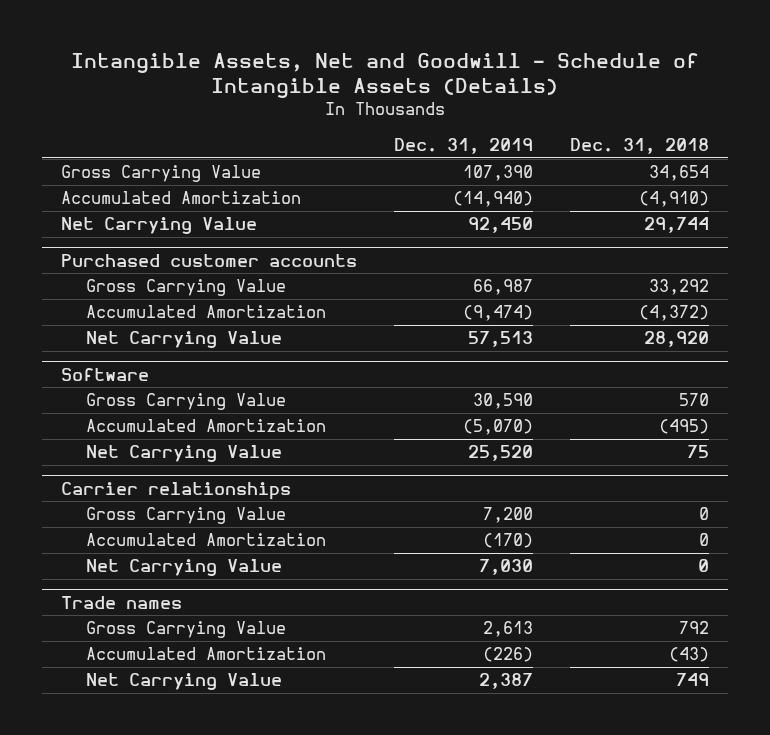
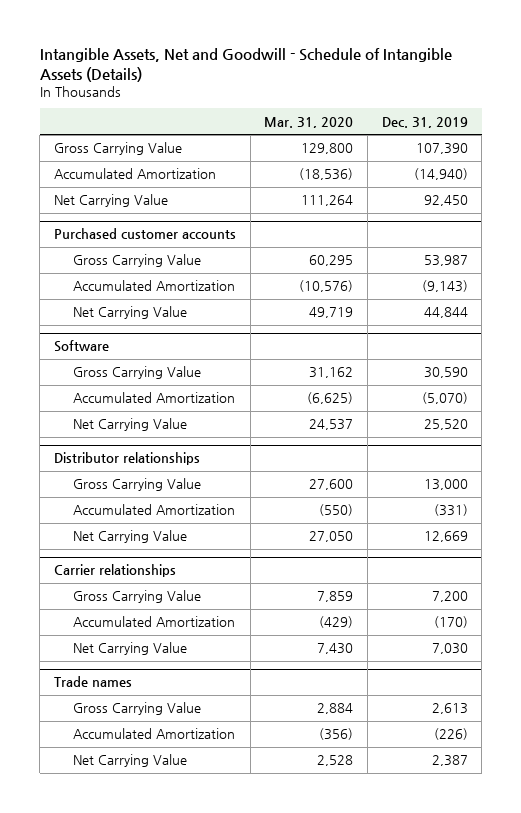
- | Dec. 31, 2019 | Dec. 31, 2018
+ | Mar. 31, 2020 | Dec. 31, 2019
@ Purchased customer accounts
- Gross Carrying Value | 66,987 | 33,292
- Accumulated Amortization | (9,474) | (4,372)
- Net Carrying Value | 57,513 | 28,920
+ Gross Carrying Value | 60,295 | 53,987
+ Accumulated Amortization | (10,576) | (9,143)
+ Net Carrying Value | 49,719 | 44,844
+ Distributor relationships
+ Gross Carrying Value | 27,600 | 13,000
+ Accumulated Amortization | (550) | (331)
+ Net Carrying Value | 27,050 | 12,669

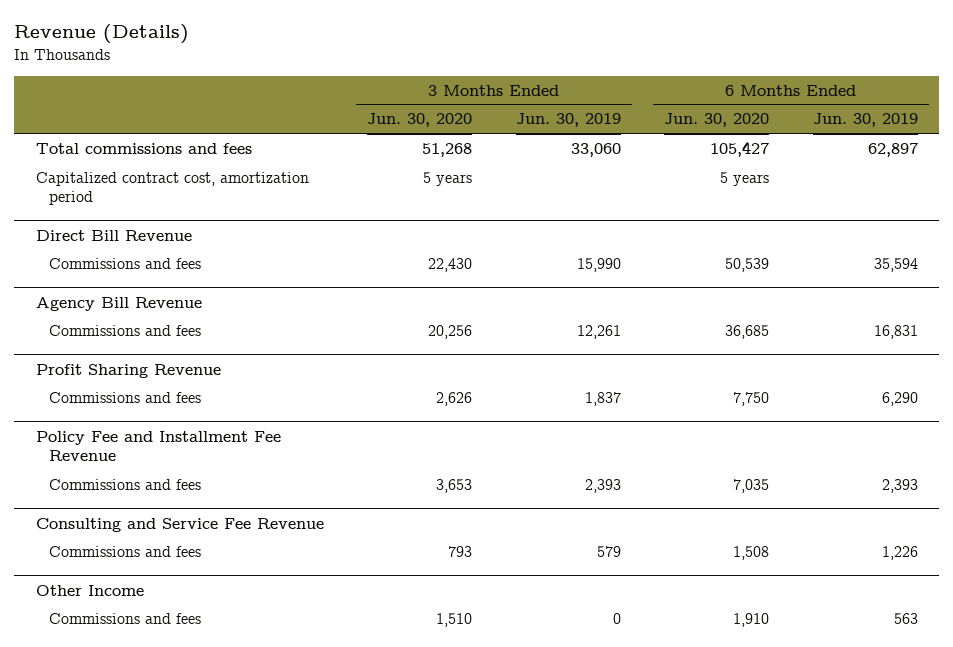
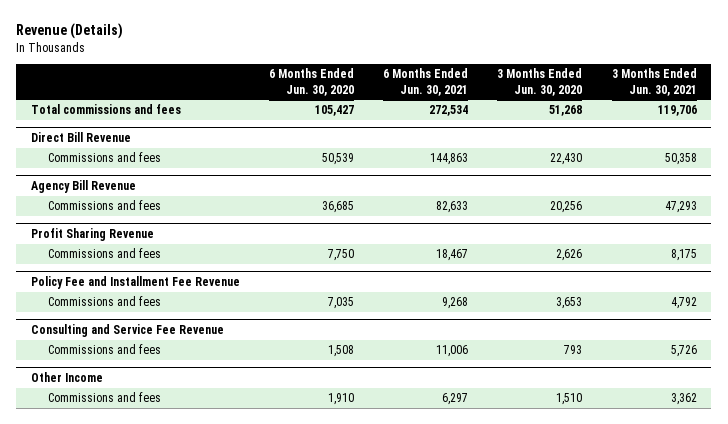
- | 3 Months Ended Jun. 30, 2020 | 3 Months Ended Jun. 30, 2019 | 6 Months Ended Jun. 30, 2020 | 6 Months Ended Jun. 30, 2019
+ | 6 Months Ended Jun. 30, 2020 | 6 Months Ended Jun. 30, 2021 | 3 Months Ended Jun. 30, 2020 | 3 Months Ended Jun. 30, 2021
- Capitalized contract cost, amortization period | 5 years | | 5 years |

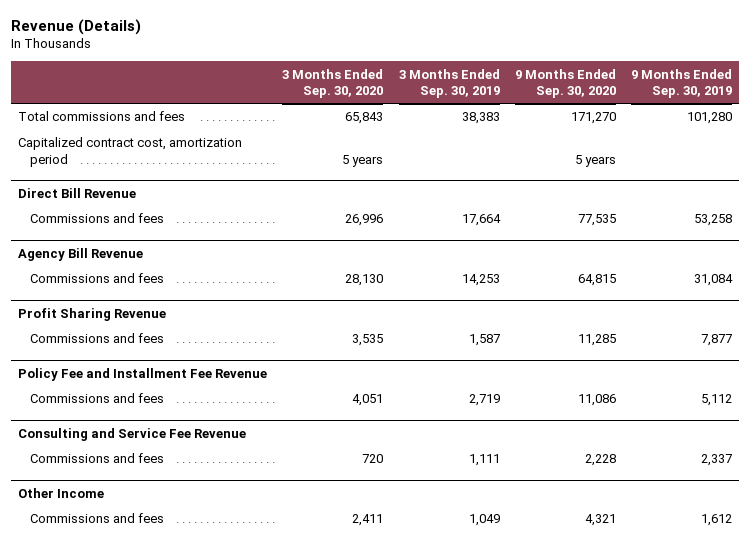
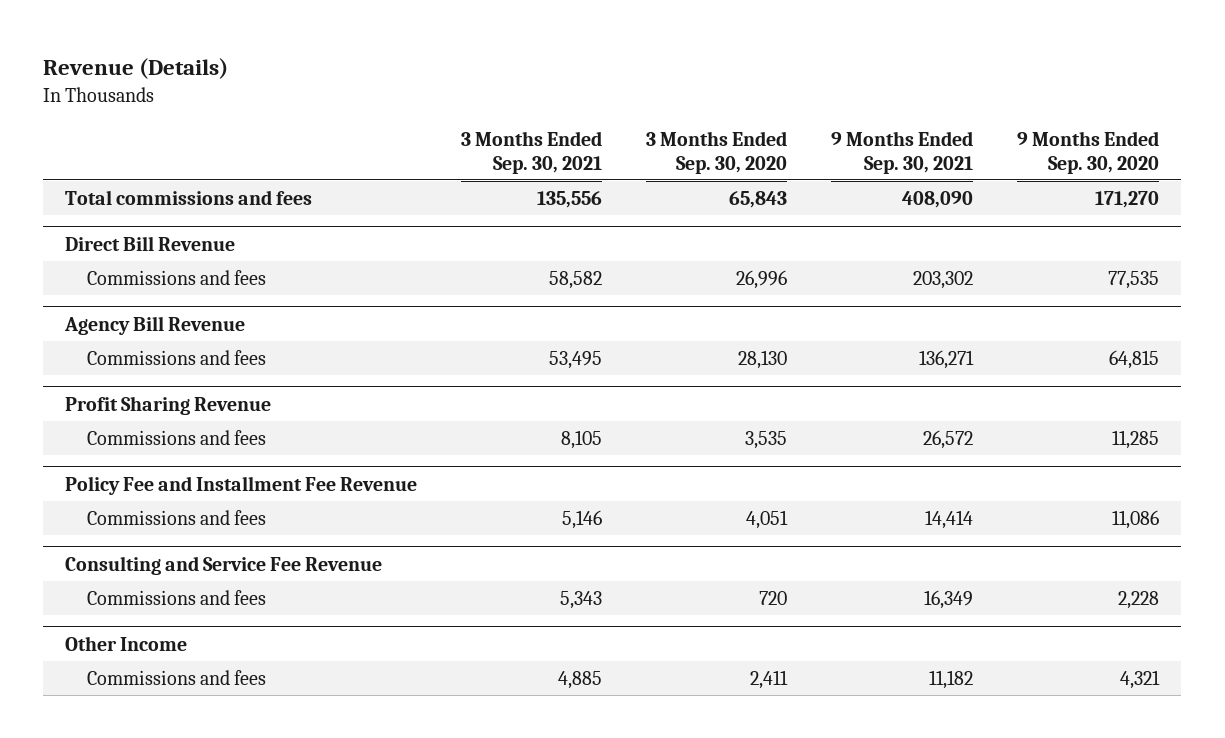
- | 3 Months Ended Sep. 30, 2020 | 3 Months Ended Sep. 30, 2019 | 9 Months Ended Sep. 30, 2020 | 9 Months Ended Sep. 30, 2019
+ | 3 Months Ended Sep. 30, 2021 | 3 Months Ended Sep. 30, 2020 | 9 Months Ended Sep. 30, 2021 | 9 Months Ended Sep. 30, 2020
- Capitalized contract cost, amortization period | 5 years | | 5 years |

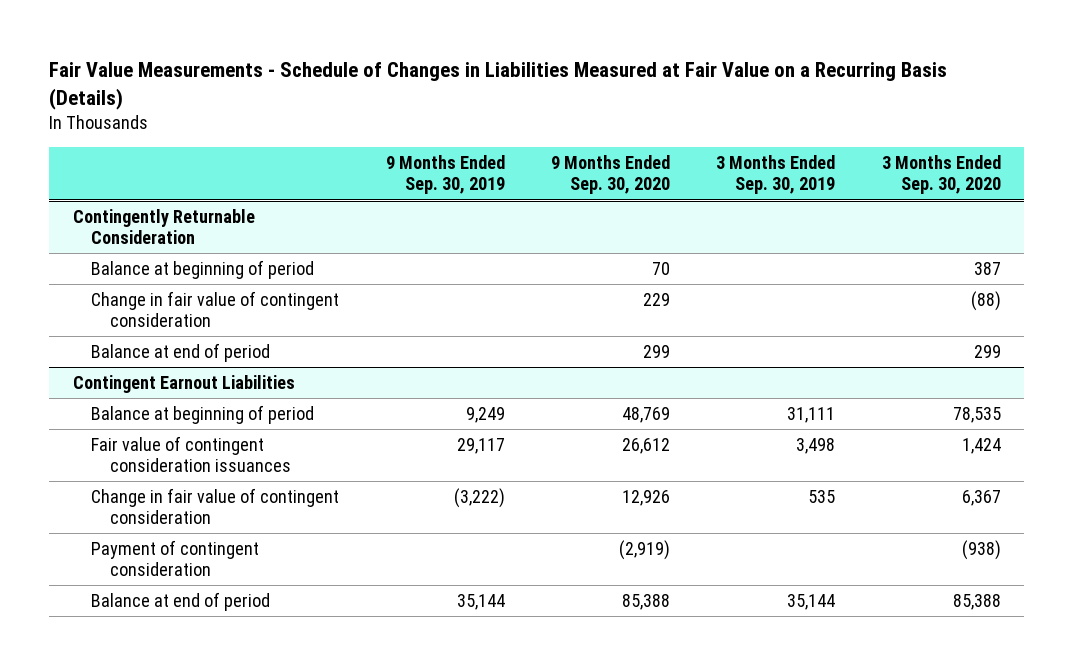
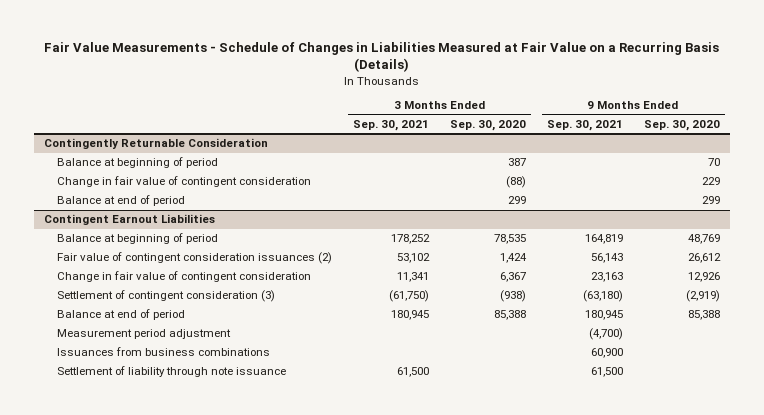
- | 9 Months Ended Sep. 30, 2019 | 9 Months Ended Sep. 30, 2020 | 3 Months Ended Sep. 30, 2019 | 3 Months Ended Sep. 30, 2020
+ | 3 Months Ended Sep. 30, 2021 | 3 Months Ended Sep. 30, 2020 | 9 Months Ended Sep. 30, 2021 | 9 Months Ended Sep. 30, 2020
@ Contingent Earnout Liabilities
- Fair value of contingent consideration issuances | 29,117 | 26,612 | 3,498 | 1,424
+ Fair value of contingent consideration issuances (2) | 53,102 | 1,424 | 56,143 | 26,612
- Payment of contingent consideration | | (2,919) | | (938)
+ Settlement of contingent consideration (3) | (61,750) | (938) | (63,180) | (2,919)
+ Measurement period adjustment | | | (4,700) |
+ Issuances from business combinations | | | 60,900 |
+ Settlement of liability through note issuance | 61,500 | | 61,500 |

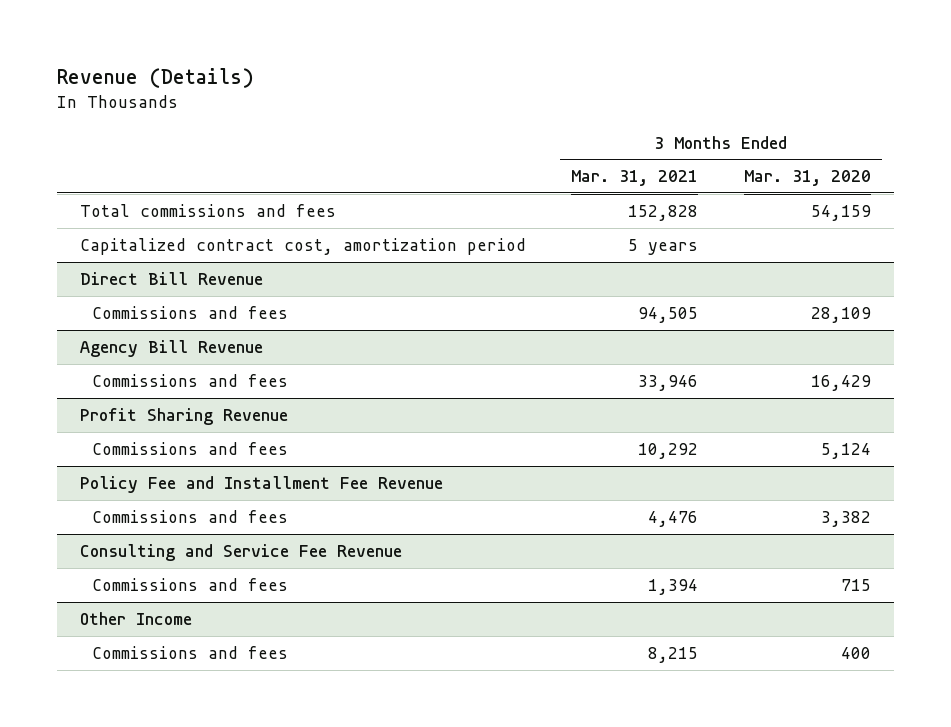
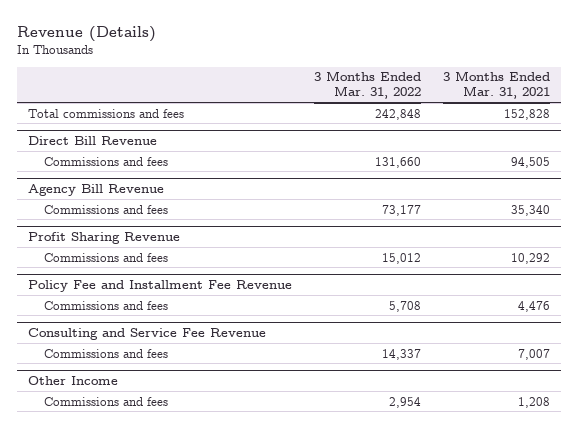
- | 3 Months Ended Mar. 31, 2021 | 3 Months Ended Mar. 31, 2020
+ | 3 Months Ended Mar. 31, 2022 | 3 Months Ended Mar. 31, 2021
- Capitalized contract cost, amortization period | 5 years |
@ Agency Bill Revenue
- Commissions and fees | 33,946 | 16,429
+ Commissions and fees | 73,177 | 35,340
@ Consulting and Service Fee Revenue
- Commissions and fees | 1,394 | 715
+ Commissions and fees | 14,337 | 7,007
@ Other Income
- Commissions and fees | 8,215 | 400
+ Commissions and fees | 2,954 | 1,208

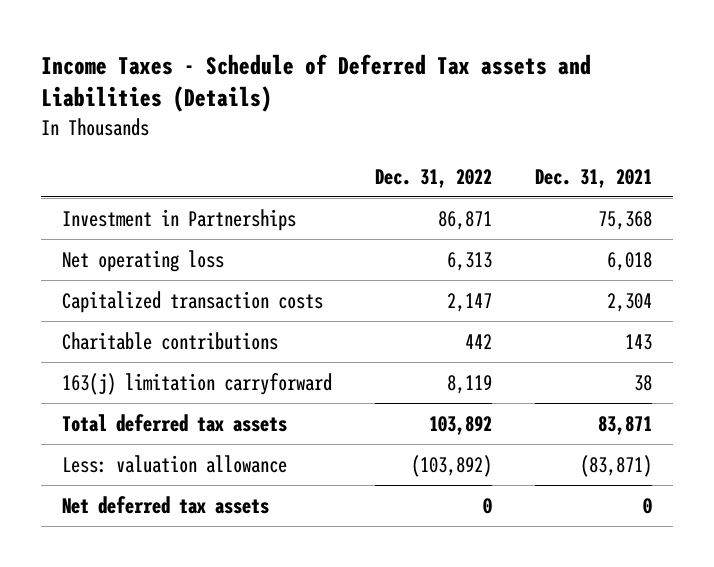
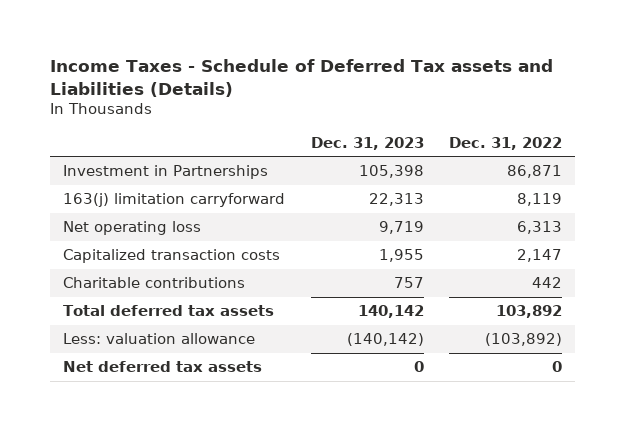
- | Dec. 31, 2022 | Dec. 31, 2021
+ | Dec. 31, 2023 | Dec. 31, 2022
moved up: 163(j) limitation carryforward | 22,313 | 8,119

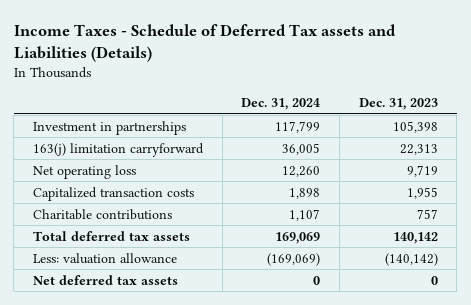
- | Dec. 31, 2023 | Dec. 31, 2022
+ | Dec. 31, 2024 | Dec. 31, 2023
- Investment in Partnerships | 105,398 | 86,871
+ Investment in partnerships | 117,799 | 105,398

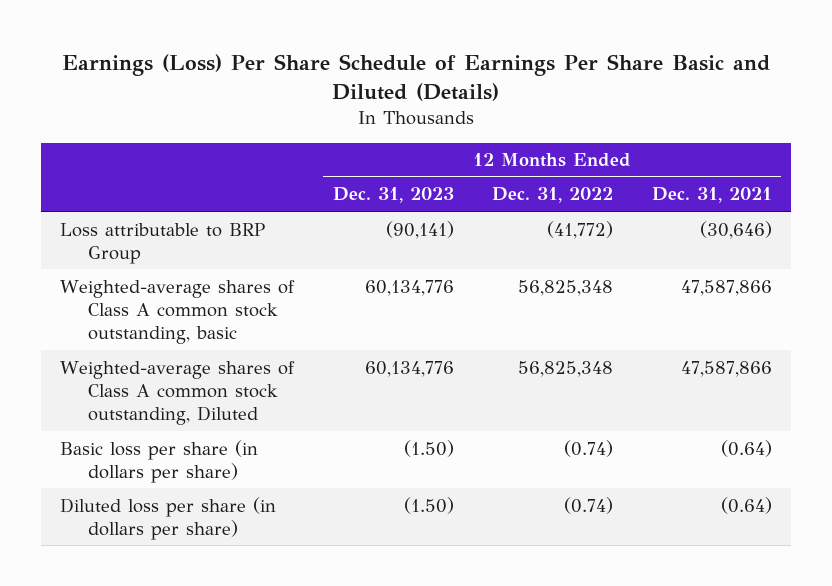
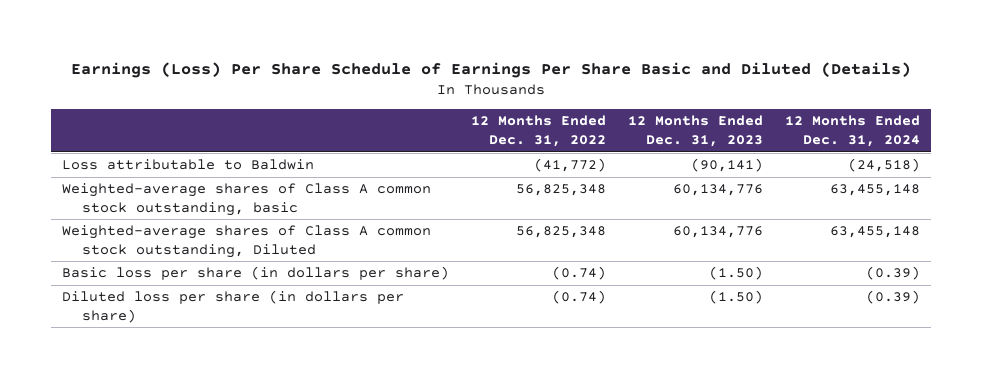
- | 12 Months Ended Dec. 31, 2023 | 12 Months Ended Dec. 31, 2022 | 12 Months Ended Dec. 31, 2021
+ | 12 Months Ended Dec. 31, 2022 | 12 Months Ended Dec. 31, 2023 | 12 Months Ended Dec. 31, 2024
- Loss attributable to BRP Group | (90,141) | (41,772) | (30,646)
+ Loss attributable to Baldwin | (41,772) | (90,141) | (24,518)

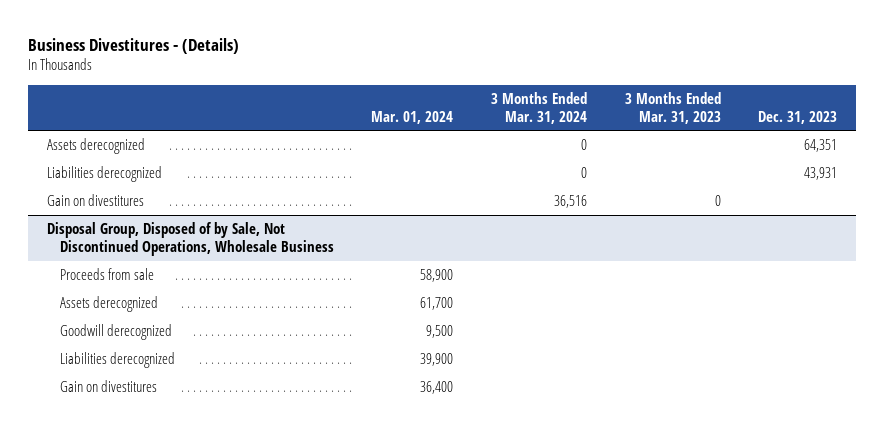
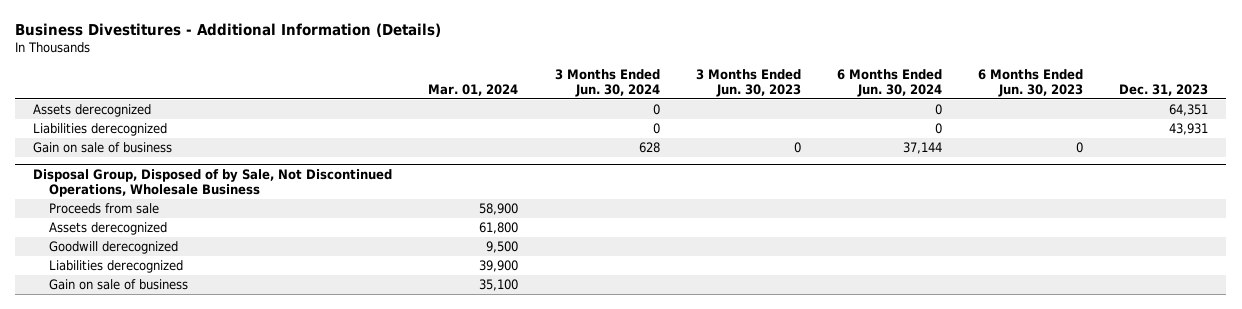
- Business Divestitures - (Details)
+ Business Divestitures - Additional Information (Details)
- | Mar. 01, 2024 | 3 Months Ended Mar. 31, 2024 | 3 Months Ended Mar. 31, 2023 | Dec. 31, 2023
+ | Mar. 01, 2024 | 3 Months Ended Jun. 30, 2024 | 3 Months Ended Jun. 30, 2023 | 6 Months Ended Jun. 30, 2024 | 6 Months Ended Jun. 30, 2023 | Dec. 31, 2023
- Gain on divestitures | | 36,516 | 0 |
+ Gain on sale of business | | 628 | 0 | 37,144 | 0 |
@ Disposal Group, Disposed of by Sale, Not Discontinued Operations, Wholesale Business
- Assets derecognized | 61,700 | | |
+ Assets derecognized | 61,800 | | | | |
- Gain on divestitures | 36,400 | | |
+ Gain on sale of business | 35,100 | | | | |

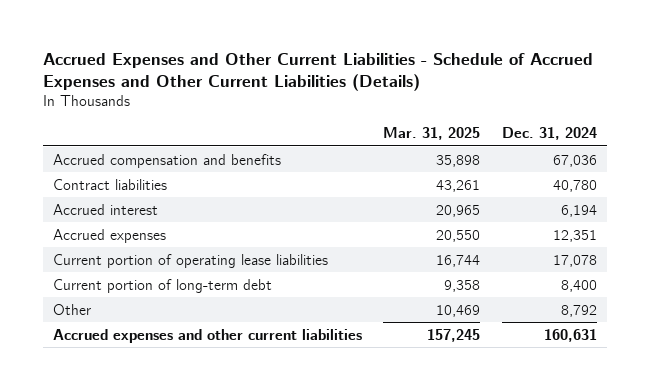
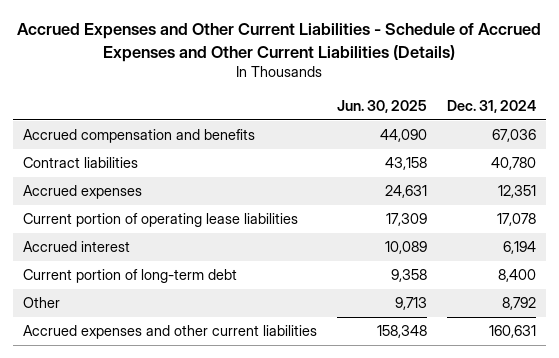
- | Mar. 31, 2025 | Dec. 31, 2024
+ | Jun. 30, 2025 | Dec. 31, 2024
moved down: Accrued interest | 10,089 | 6,194

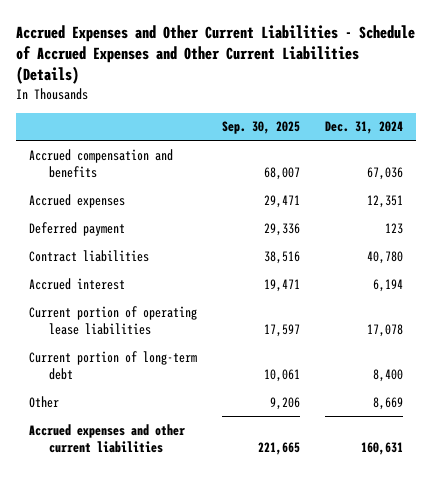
- | Jun. 30, 2025 | Dec. 31, 2024
+ | Sep. 30, 2025 | Dec. 31, 2024
+ Deferred payment | 29,336 | 123
moved down: Contract liabilities | 38,516 | 40,780
moved down: Current portion of operating lease liabilities | 17,597 | 17,078
- Other | 9,713 | 8,792
+ Other | 9,206 | 8,669

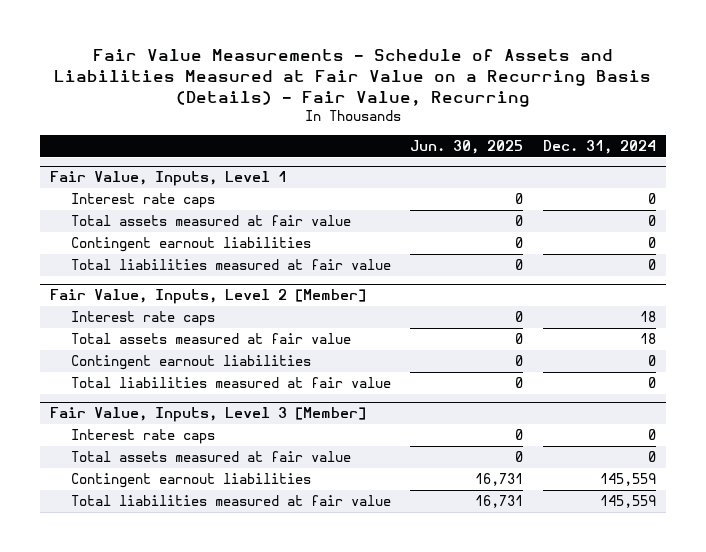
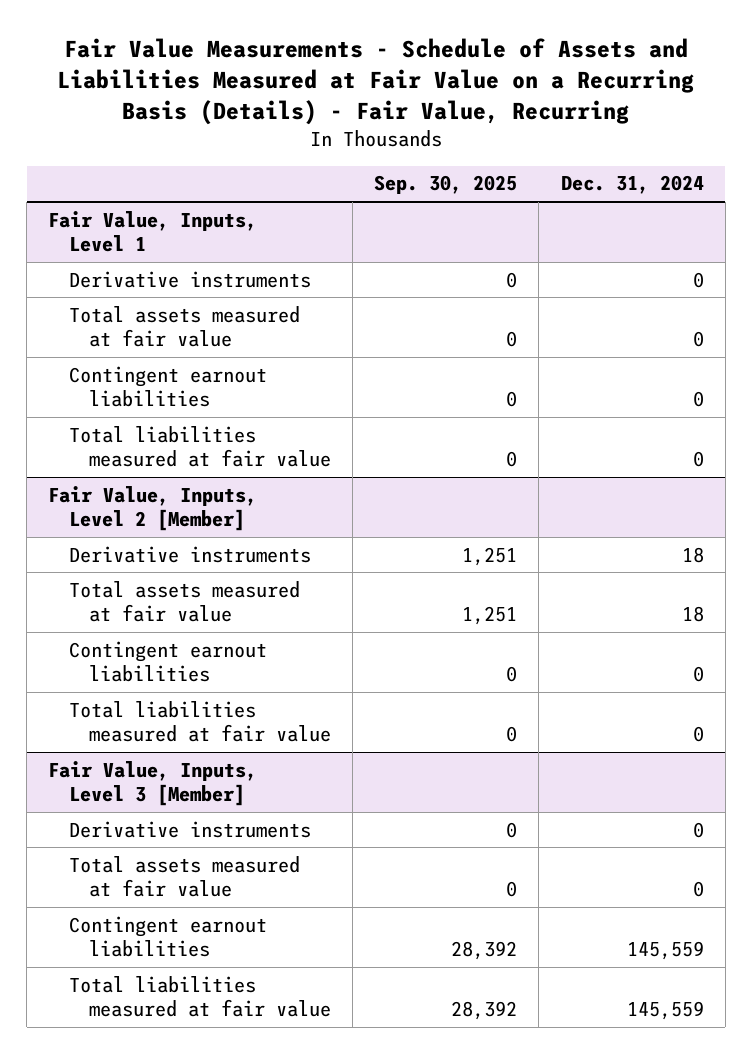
- | Jun. 30, 2025 | Dec. 31, 2024
+ | Sep. 30, 2025 | Dec. 31, 2024
@ Fair Value, Inputs, Level 1
- Interest rate caps | 0 | 0
+ Derivative instruments | 0 | 0
@ Fair Value, Inputs, Level 2 [Member]
- Interest rate caps | 0 | 18
+ Derivative instruments | 1,251 | 18
@ Fair Value, Inputs, Level 3 [Member]
- Interest rate caps | 0 | 0
+ Derivative instruments | 0 | 0

